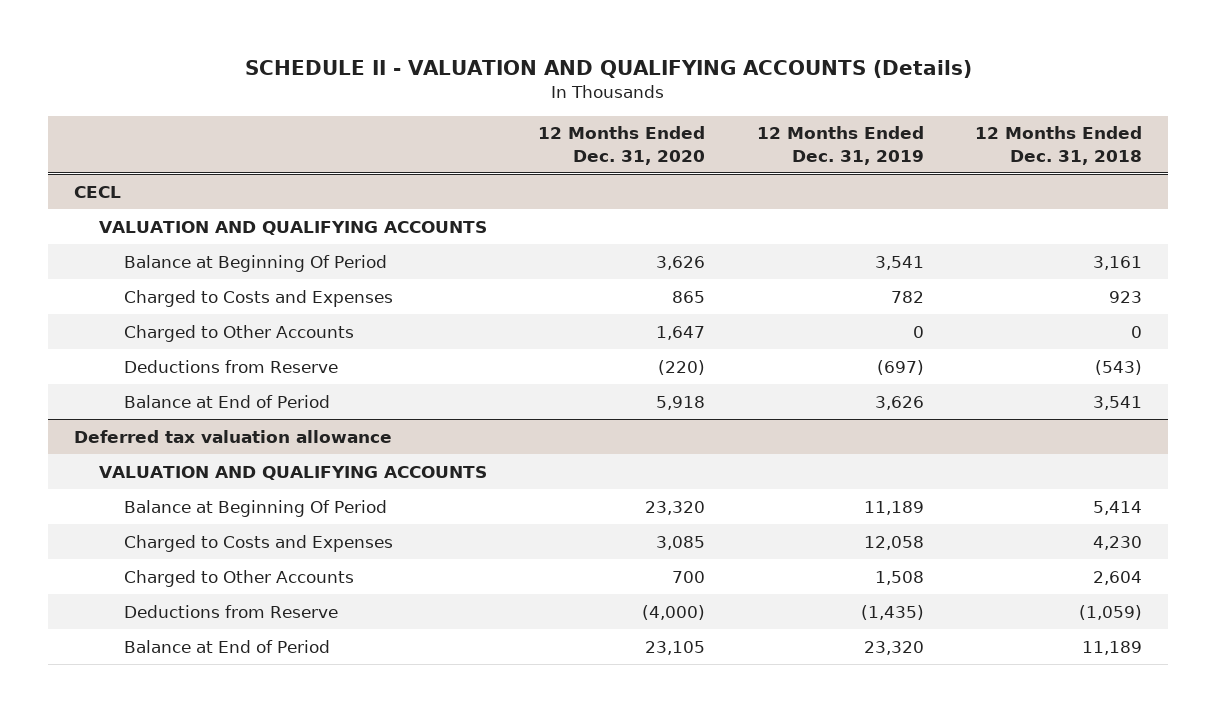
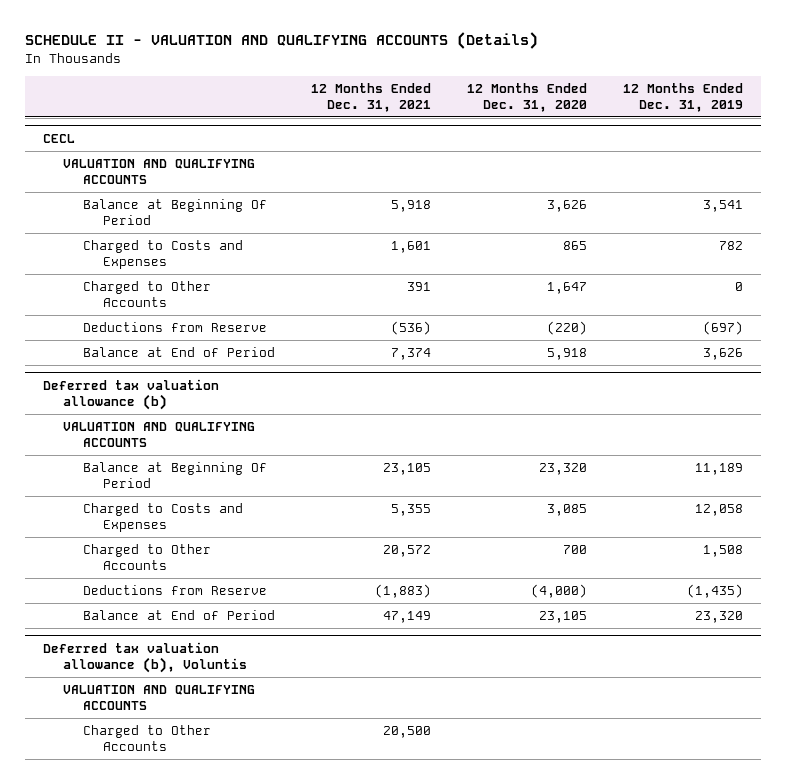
- | 12 Months Ended Dec. 31, 2020 | 12 Months Ended Dec. 31, 2019 | 12 Months Ended Dec. 31, 2018
+ | 12 Months Ended Dec. 31, 2021 | 12 Months Ended Dec. 31, 2020 | 12 Months Ended Dec. 31, 2019
- Deferred tax valuation allowance
+ Deferred tax valuation allowance (b)
+ Deferred tax valuation allowance (b), Voluntis
+ VALUATION AND QUALIFYING ACCOUNTS
+ Charged to Other Accounts | 20,500 | |

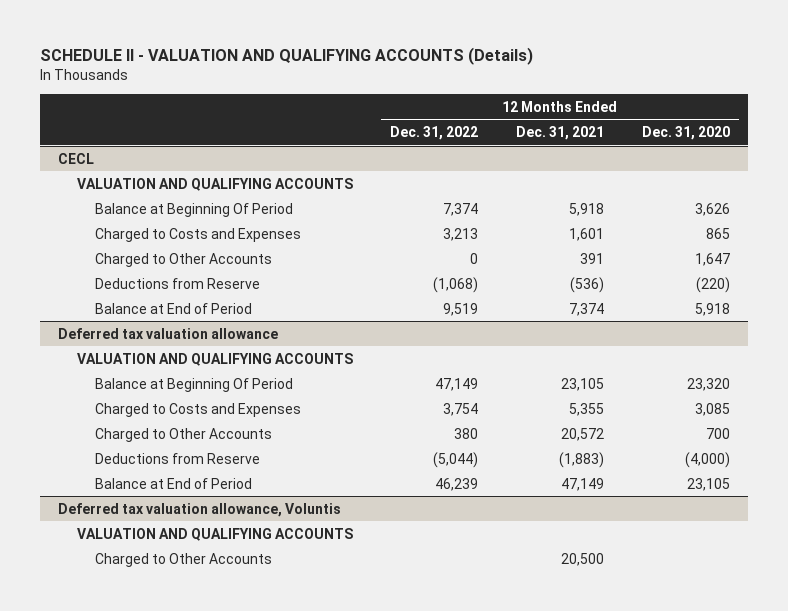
- | 12 Months Ended Dec. 31, 2021 | 12 Months Ended Dec. 31, 2020 | 12 Months Ended Dec. 31, 2019
+ | 12 Months Ended Dec. 31, 2022 | 12 Months Ended Dec. 31, 2021 | 12 Months Ended Dec. 31, 2020
- Deferred tax valuation allowance (b)
+ Deferred tax valuation allowance
- Deferred tax valuation allowance (b), Voluntis
+ Deferred tax valuation allowance, Voluntis

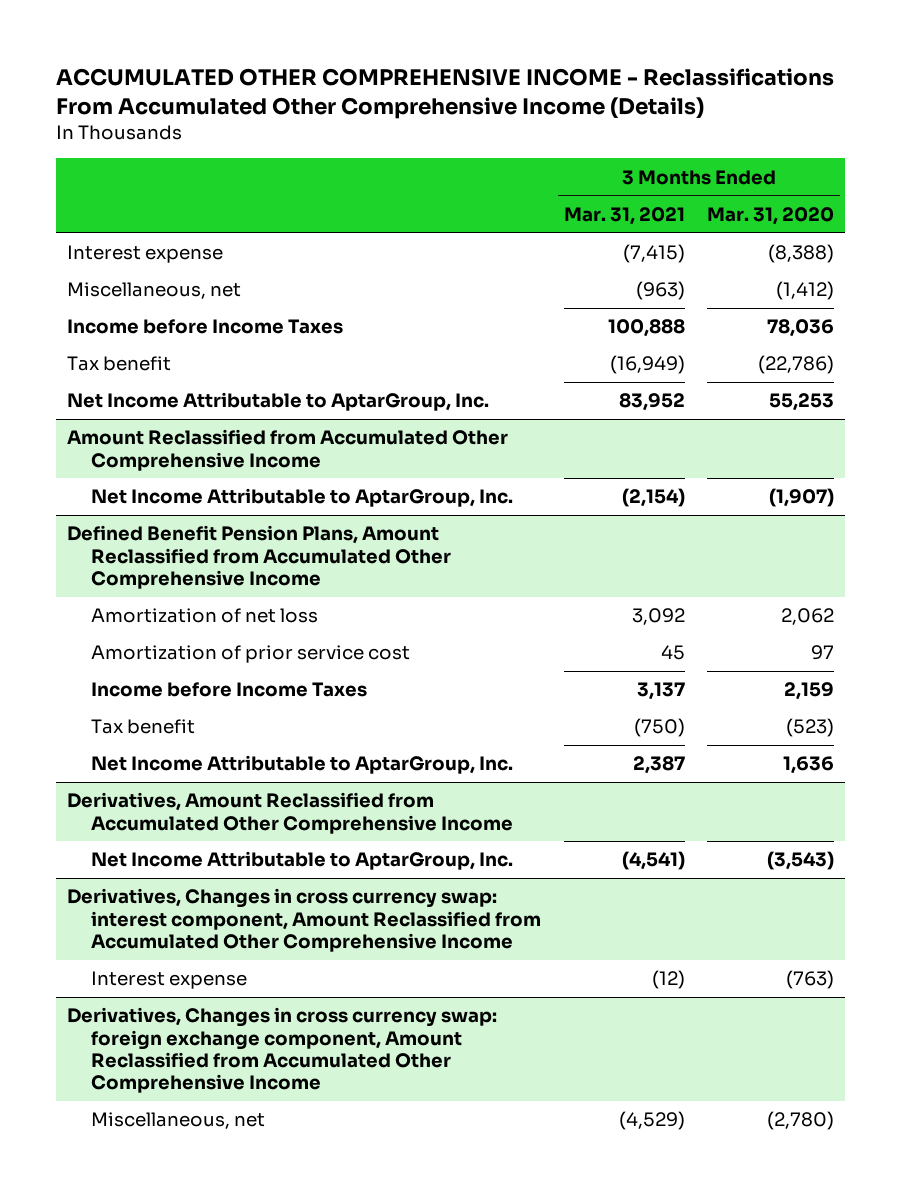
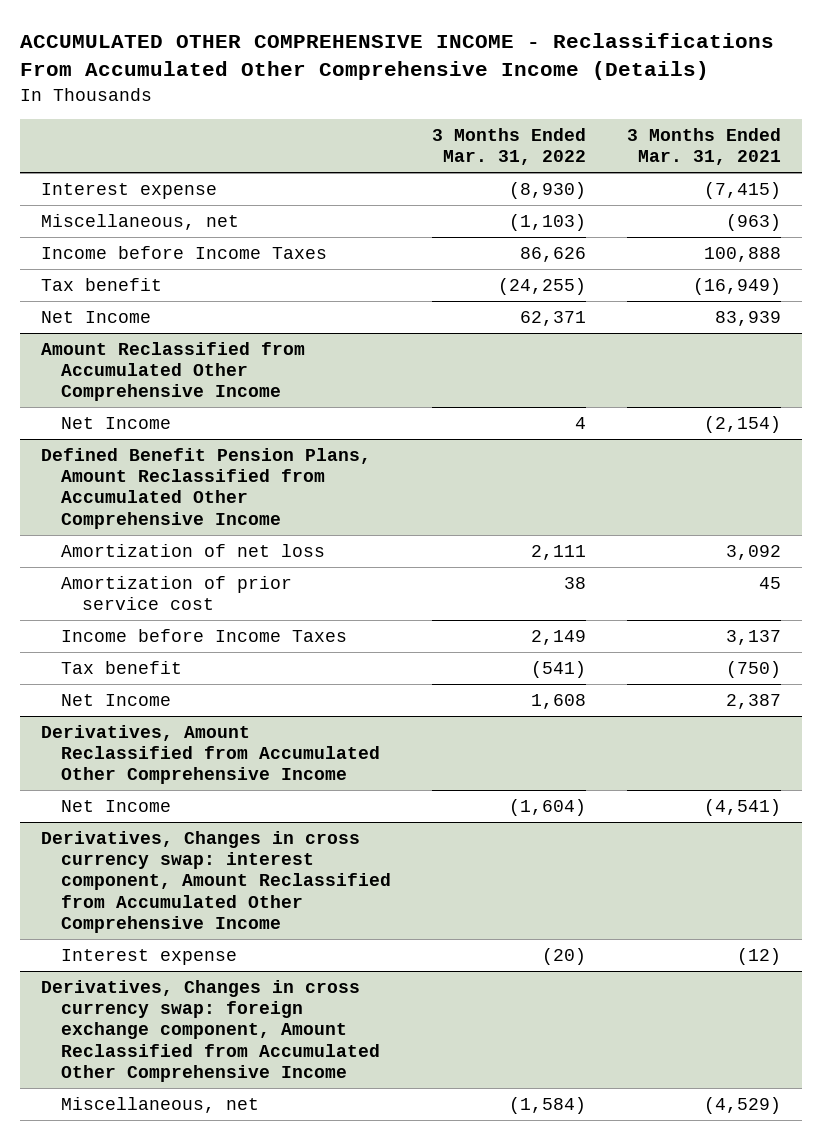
- | 3 Months Ended Mar. 31, 2021 | 3 Months Ended Mar. 31, 2020
+ | 3 Months Ended Mar. 31, 2022 | 3 Months Ended Mar. 31, 2021
- Net Income Attributable to AptarGroup, Inc. | 83,952 | 55,253
+ Net Income | 62,371 | 83,939
@ Amount Reclassified from Accumulated Other Comprehensive Income
- Net Income Attributable to AptarGroup, Inc. | (2,154) | (1,907)
+ Net Income | 4 | (2,154)
@ Defined Benefit Pension Plans, Amount Reclassified from Accumulated Other Comprehensive Income
- Net Income Attributable to AptarGroup, Inc. | 2,387 | 1,636
+ Net Income | 1,608 | 2,387
@ Derivatives, Amount Reclassified from Accumulated Other Comprehensive Income
- Net Income Attributable to AptarGroup, Inc. | (4,541) | (3,543)
+ Net Income | (1,604) | (4,541)

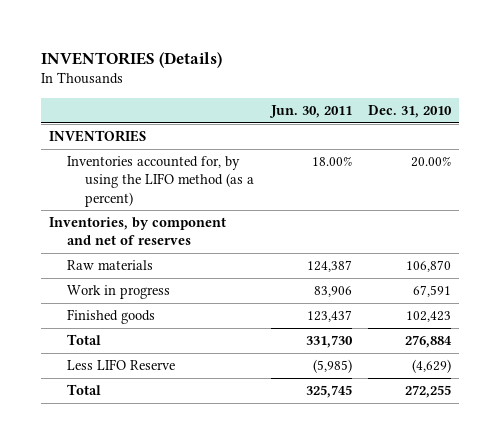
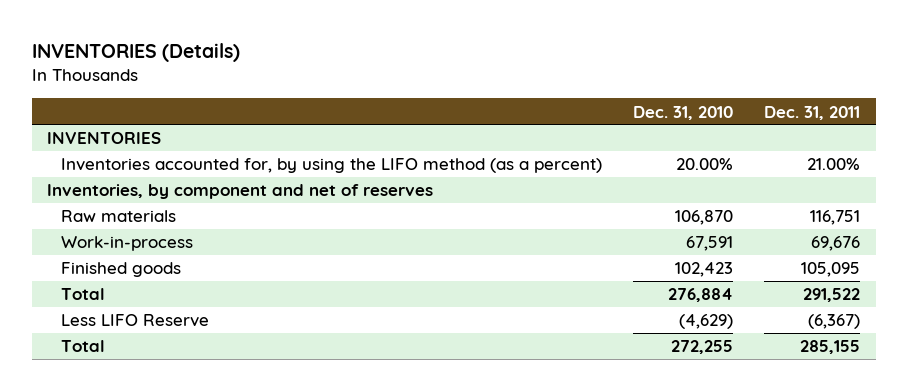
- | Jun. 30, 2011 | Dec. 31, 2010
+ | Dec. 31, 2010 | Dec. 31, 2011
- Work in progress | 83,906 | 67,591
+ Work-in-process | 67,591 | 69,676

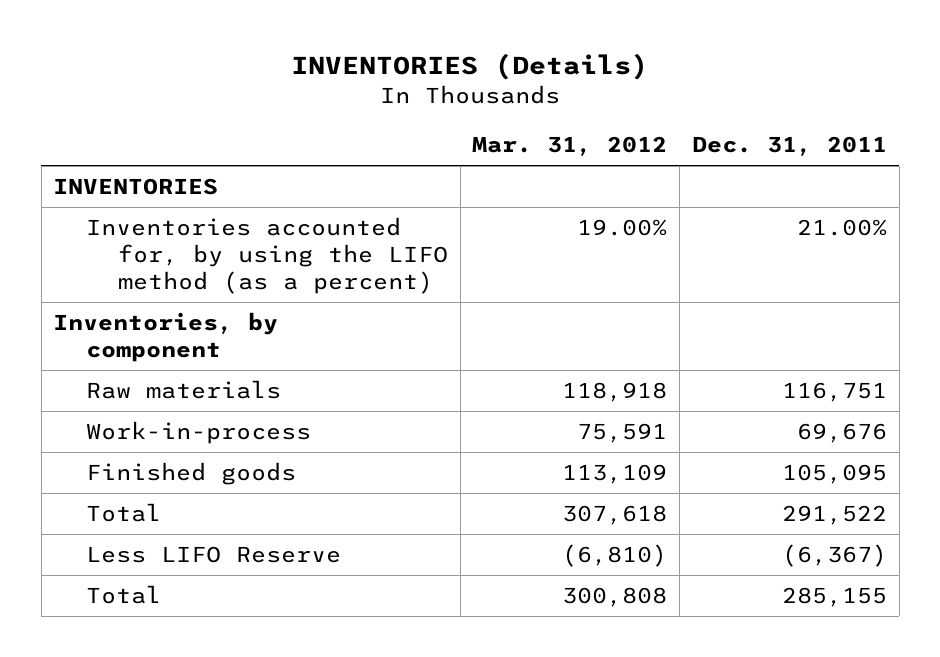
- | Dec. 31, 2010 | Dec. 31, 2011
+ | Mar. 31, 2012 | Dec. 31, 2011
- Inventories, by component and net of reserves
+ Inventories, by component

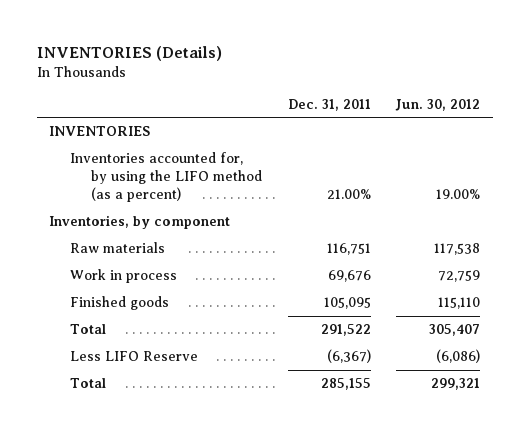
- | Mar. 31, 2012 | Dec. 31, 2011
+ | Dec. 31, 2011 | Jun. 30, 2012
- Work-in-process | 75,591 | 69,676
+ Work in process | 69,676 | 72,759

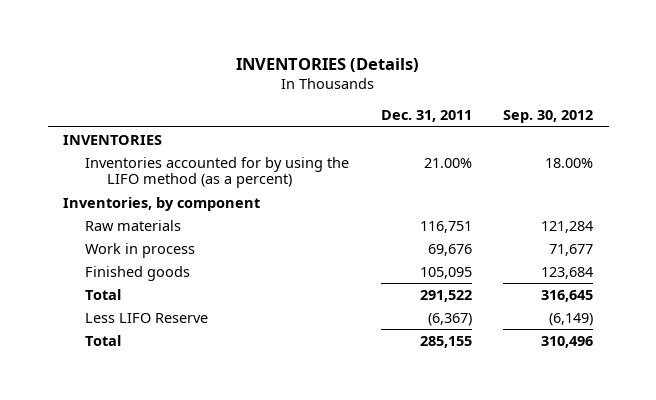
- | Dec. 31, 2011 | Jun. 30, 2012
+ | Dec. 31, 2011 | Sep. 30, 2012
- Inventories accounted for, by using the LIFO method (as a percent) | 21.00% | 19.00%
+ Inventories accounted for by using the LIFO method (as a percent) | 21.00% | 18.00%

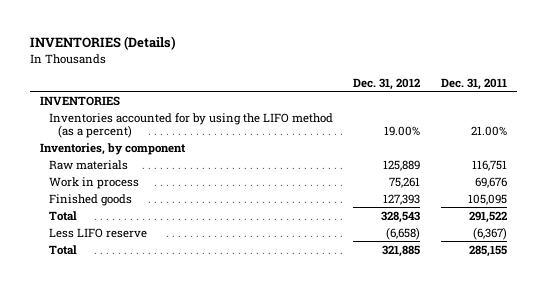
- | Dec. 31, 2011 | Sep. 30, 2012
+ | Dec. 31, 2012 | Dec. 31, 2011
- Less LIFO Reserve | (6,367) | (6,149)
+ Less LIFO reserve | (6,658) | (6,367)

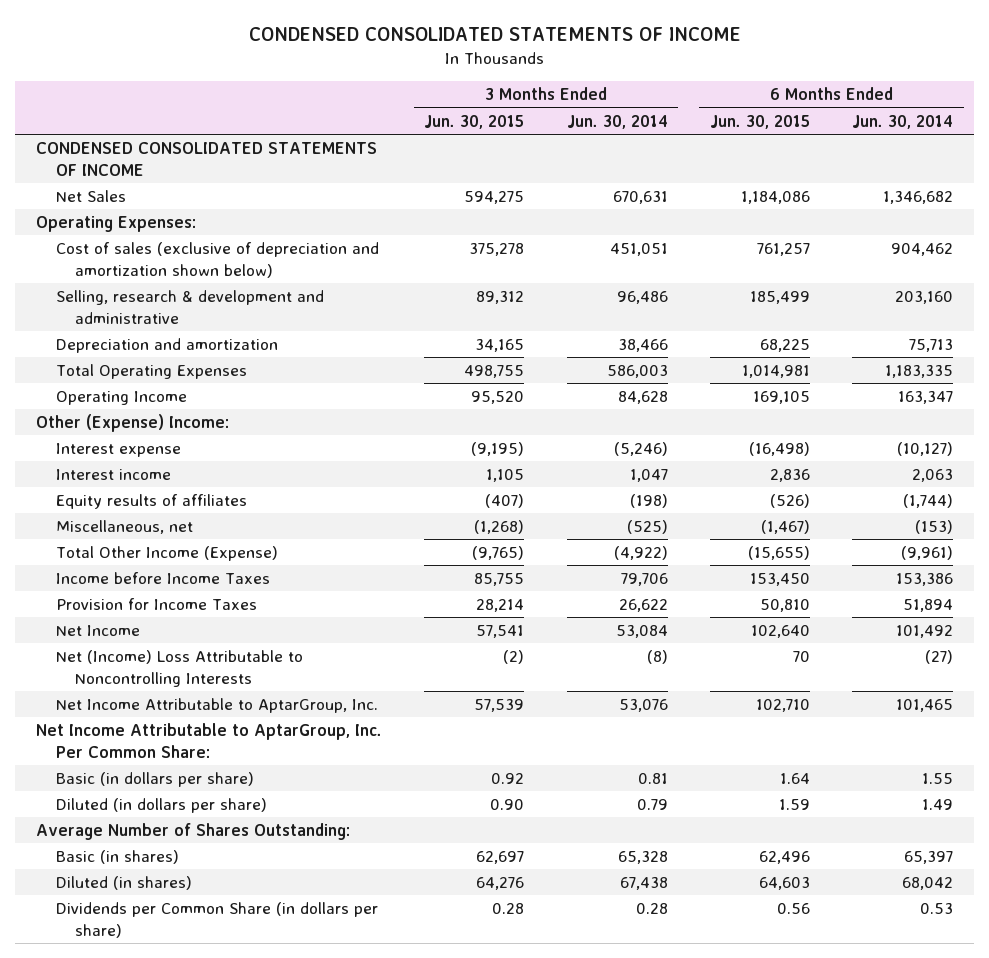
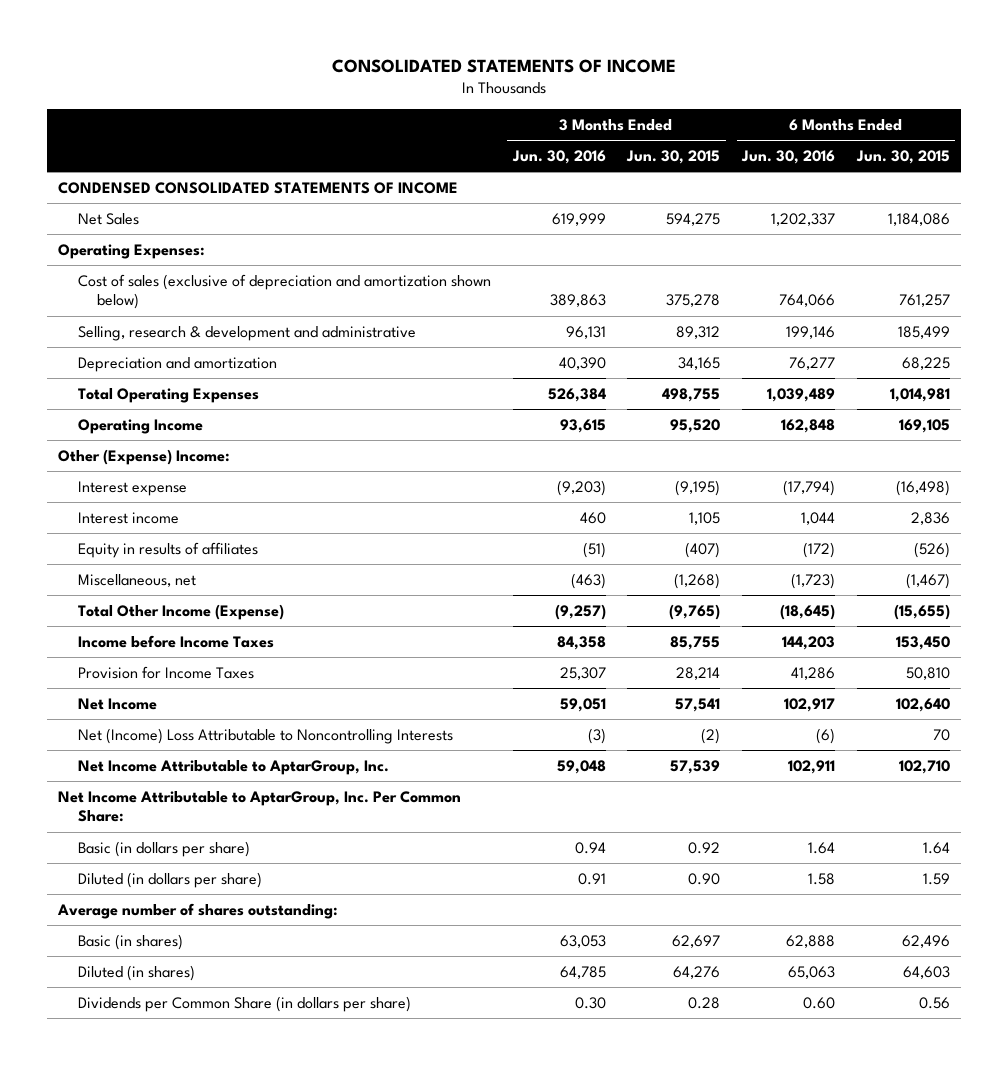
- CONDENSED CONSOLIDATED STATEMENTS OF INCOME
+ CONSOLIDATED STATEMENTS OF INCOME
- | 3 Months Ended Jun. 30, 2015 | 3 Months Ended Jun. 30, 2014 | 6 Months Ended Jun. 30, 2015 | 6 Months Ended Jun. 30, 2014
+ | 3 Months Ended Jun. 30, 2016 | 3 Months Ended Jun. 30, 2015 | 6 Months Ended Jun. 30, 2016 | 6 Months Ended Jun. 30, 2015
- Equity results of affiliates | (407) | (198) | (526) | (1,744)
+ Equity in results of affiliates | (51) | (407) | (172) | (526)
- Average Number of Shares Outstanding:
+ Average number of shares outstanding:

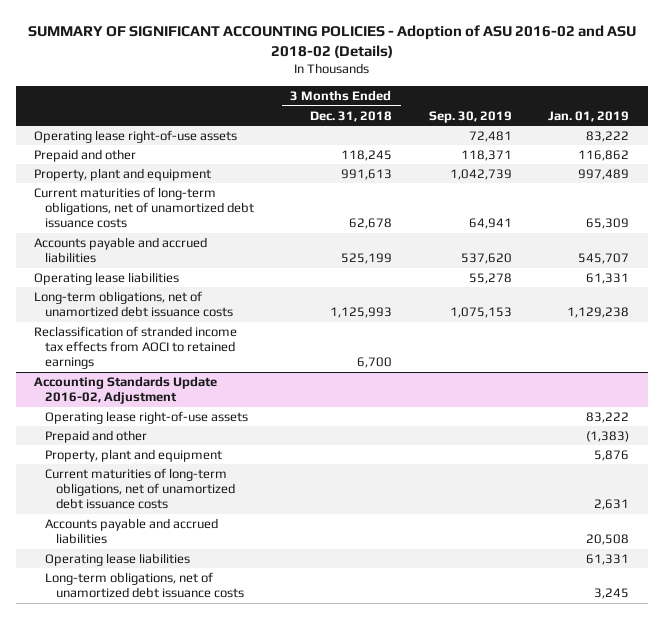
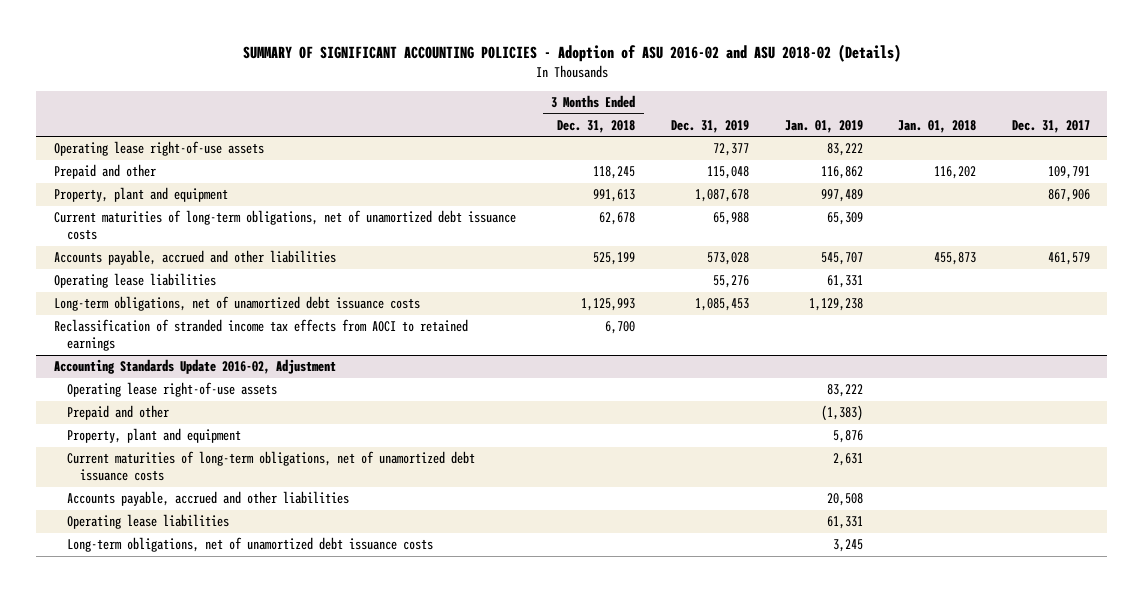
- | 3 Months Ended Dec. 31, 2018 | Sep. 30, 2019 | Jan. 01, 2019
+ | 3 Months Ended Dec. 31, 2018 | Dec. 31, 2019 | Jan. 01, 2019 | Jan. 01, 2018 | Dec. 31, 2017
- Accounts payable and accrued liabilities | 525,199 | 537,620 | 545,707
+ Accounts payable, accrued and other liabilities | 525,199 | 573,028 | 545,707 | 455,873 | 461,579
@ Accounting Standards Update 2016-02, Adjustment
- Accounts payable and accrued liabilities | | | 20,508
+ Accounts payable, accrued and other liabilities | | | 20,508 | |

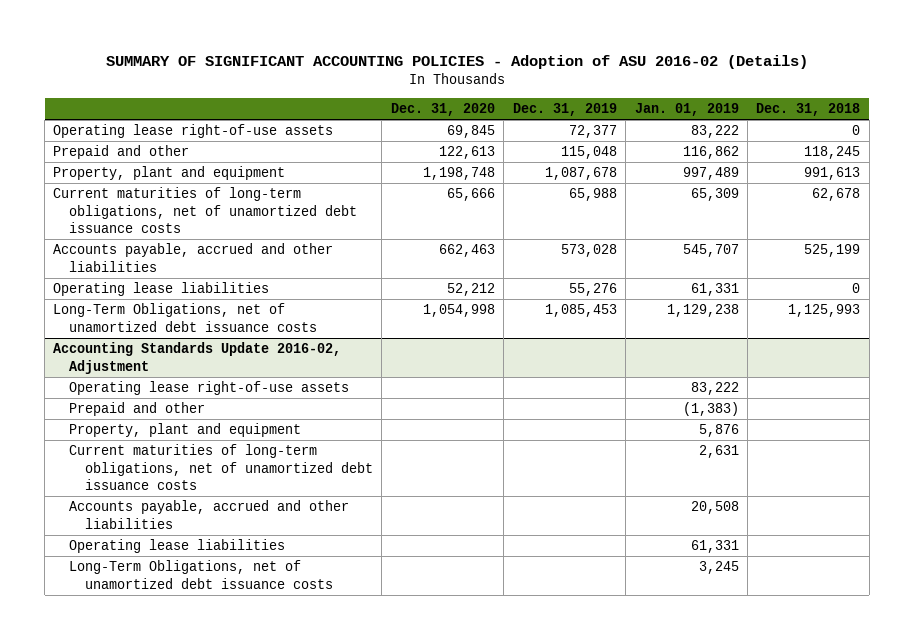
- SUMMARY OF SIGNIFICANT ACCOUNTING POLICIES - Adoption of ASU 2016-02 and ASU 2018-02 (Details)
+ SUMMARY OF SIGNIFICANT ACCOUNTING POLICIES - Adoption of ASU 2016-02 (Details)
- | 3 Months Ended Dec. 31, 2018 | Dec. 31, 2019 | Jan. 01, 2019 | Jan. 01, 2018 | Dec. 31, 2017
+ | Dec. 31, 2020 | Dec. 31, 2019 | Jan. 01, 2019 | Dec. 31, 2018
- Long-term obligations, net of unamortized debt issuance costs | 1,125,993 | 1,085,453 | 1,129,238 | |
- Reclassification of stranded income tax effects from AOCI to retained earnings | 6,700 | | | |
+ Long-Term Obligations, net of unamortized debt issuance costs | 1,054,998 | 1,085,453 | 1,129,238 | 1,125,993
@ Accounting Standards Update 2016-02, Adjustment
- Long-term obligations, net of unamortized debt issuance costs | | | 3,245 | |
+ Long-Term Obligations, net of unamortized debt issuance costs | | | 3,245 |

